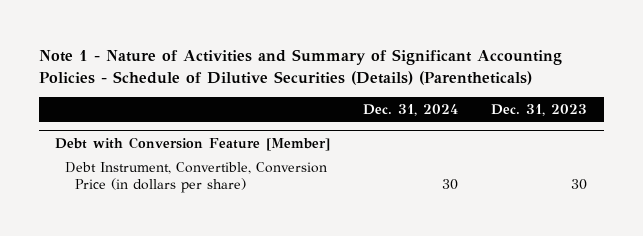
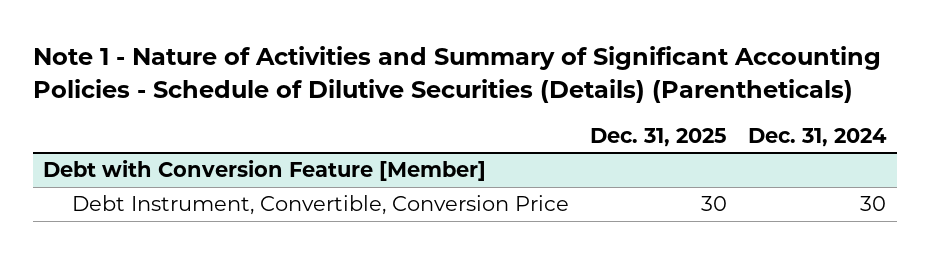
- | Dec. 31, 2024 | Dec. 31, 2023
+ | Dec. 31, 2025 | Dec. 31, 2024
@ Debt with Conversion Feature [Member]
- Debt Instrument, Convertible, Conversion Price (in dollars per share) | 30 | 30
+ Debt Instrument, Convertible, Conversion Price | 30 | 30

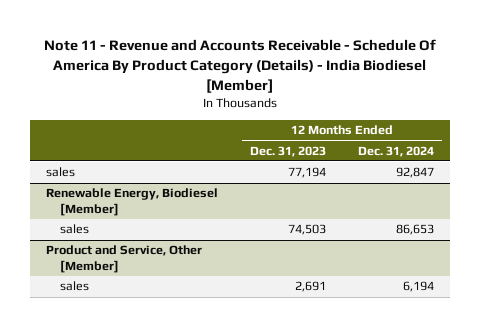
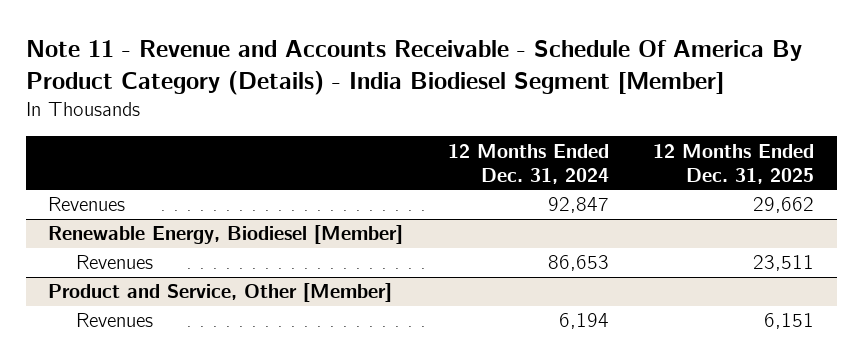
- Note 11 - Revenue and Accounts Receivable - Schedule Of America By Product Category (Details) - India Biodiesel [Member]
+ Note 11 - Revenue and Accounts Receivable - Schedule Of America By Product Category (Details) - India Biodiesel Segment [Member]
- | 12 Months Ended Dec. 31, 2023 | 12 Months Ended Dec. 31, 2024
+ | 12 Months Ended Dec. 31, 2024 | 12 Months Ended Dec. 31, 2025
- sales | 77,194 | 92,847
+ Revenues | 92,847 | 29,662
@ Renewable Energy, Biodiesel [Member]
- sales | 74,503 | 86,653
+ Revenues | 86,653 | 23,511
@ Product and Service, Other [Member]
- sales | 2,691 | 6,194
+ Revenues | 6,194 | 6,151

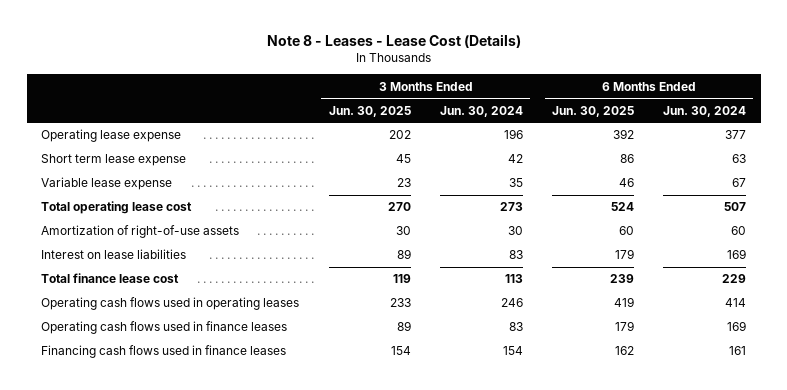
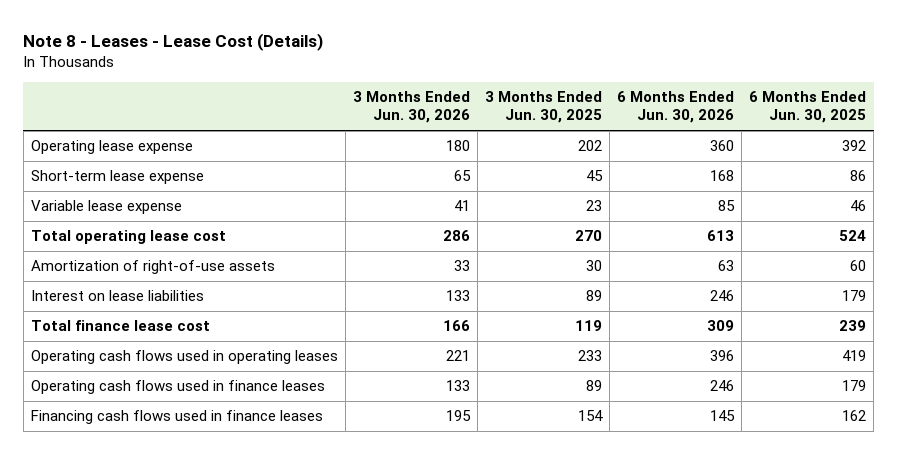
- | 3 Months Ended Jun. 30, 2025 | 3 Months Ended Jun. 30, 2024 | 6 Months Ended Jun. 30, 2025 | 6 Months Ended Jun. 30, 2024
+ | 3 Months Ended Jun. 30, 2026 | 3 Months Ended Jun. 30, 2025 | 6 Months Ended Jun. 30, 2026 | 6 Months Ended Jun. 30, 2025
- Short term lease expense | 45 | 42 | 86 | 63
+ Short-term lease expense | 65 | 45 | 168 | 86

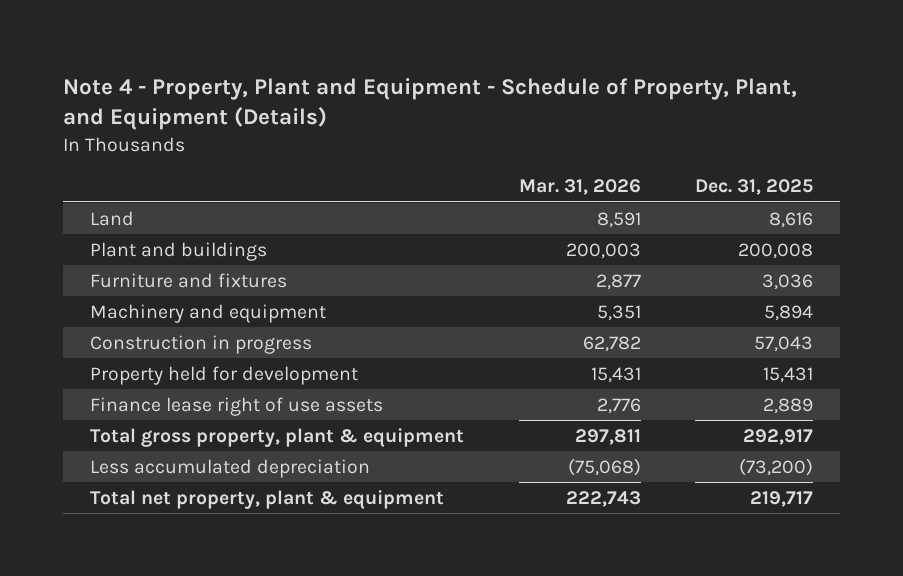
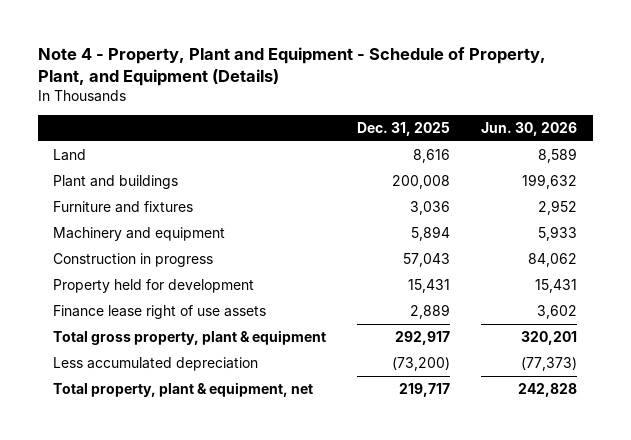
- | Mar. 31, 2026 | Dec. 31, 2025
+ | Dec. 31, 2025 | Jun. 30, 2026
- Total net property, plant & equipment | 222,743 | 219,717
+ Total property, plant & equipment, net | 219,717 | 242,828

